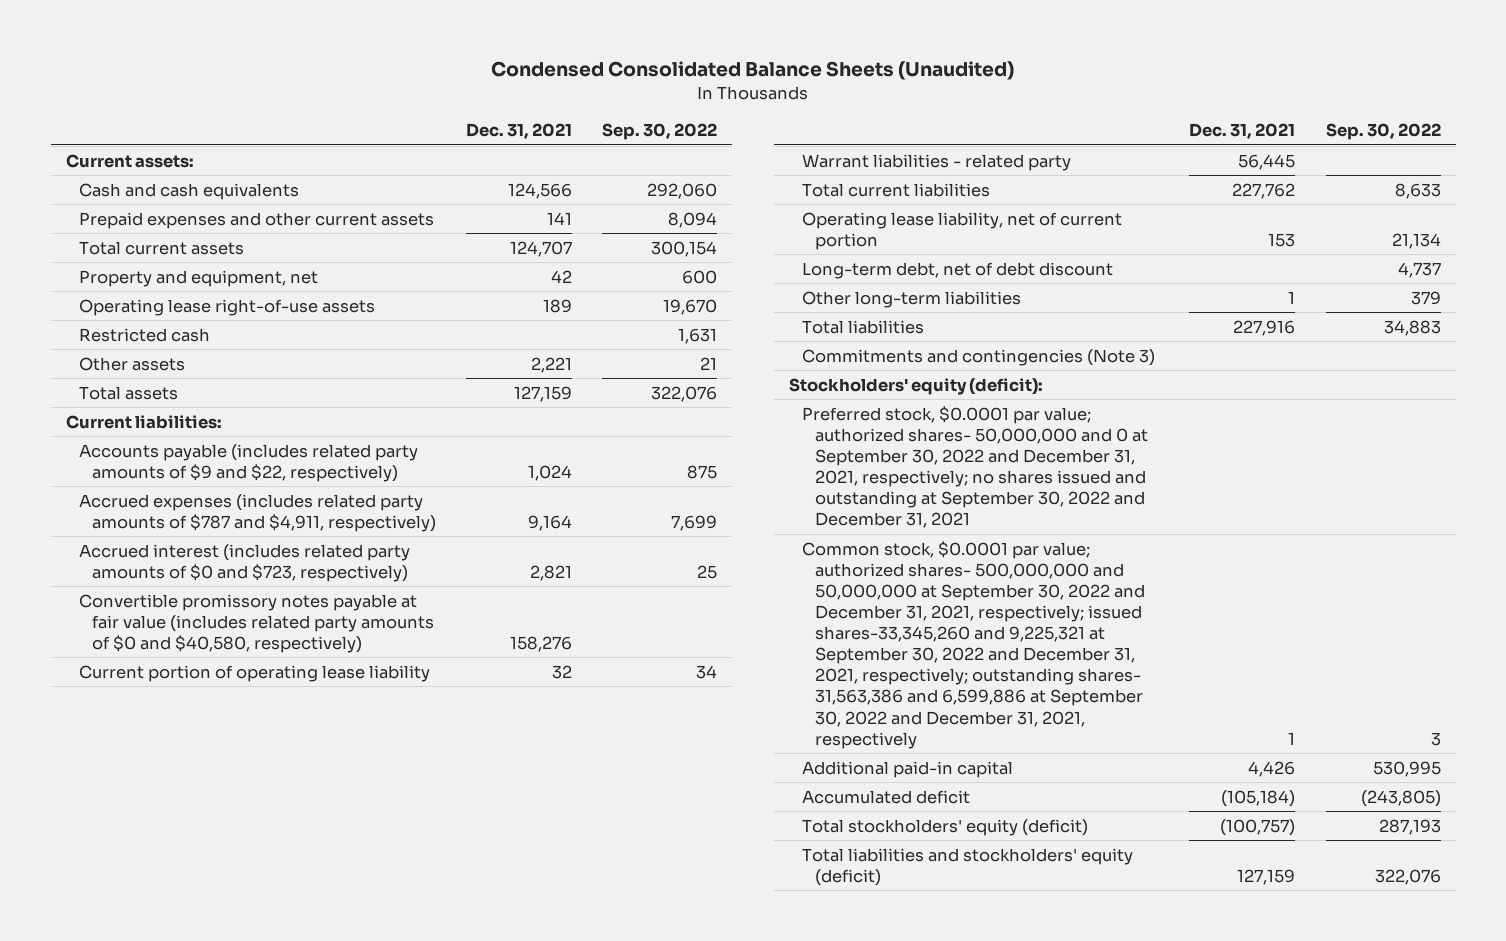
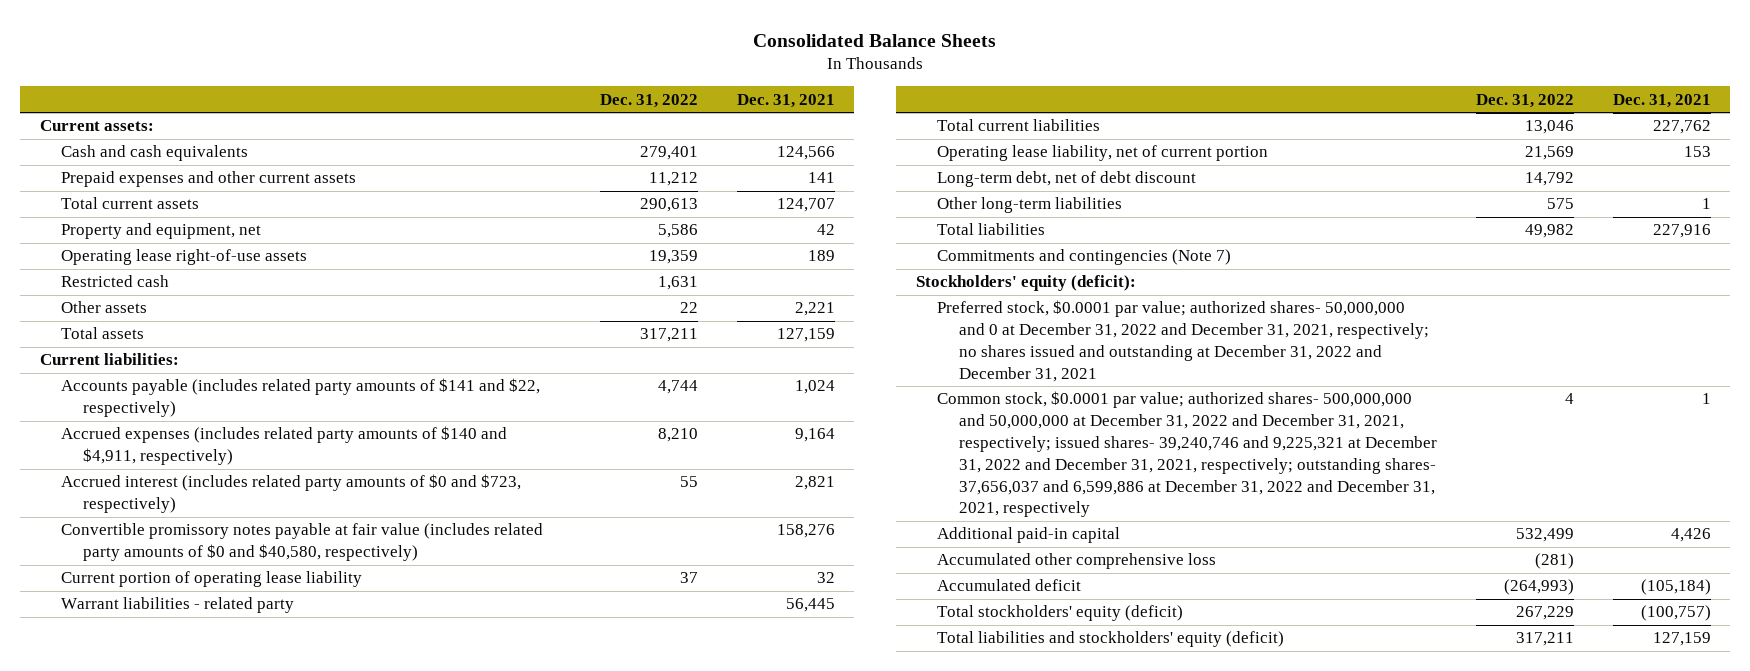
- Condensed Consolidated Balance Sheets (Unaudited)
+ Consolidated Balance Sheets
- | Dec. 31, 2021 | Sep. 30, 2022
+ | Dec. 31, 2022 | Dec. 31, 2021
- Accounts payable (includes related party amounts of $9 and $22, respectively) | 1,024 | 875
- Accrued expenses (includes related party amounts of $787 and $4,911, respectively) | 9,164 | 7,699
+ Accounts payable (includes related party amounts of $141 and $22, respectively) | 4,744 | 1,024
+ Accrued expenses (includes related party amounts of $140 and $4,911, respectively) | 8,210 | 9,164
- Commitments and contingencies (Note 3)
+ Commitments and contingencies (Note 7)
- Preferred stock, $0.0001 par value; authorized shares- 50,000,000 and 0 at September 30, 2022 and December 31, 2021, respectively; no shares issued and outstanding at September 30, 2022 and December 31, 2021
- Common stock, $0.0001 par value; authorized shares- 500,000,000 and 50,000,000 at September 30, 2022 and December 31, 2021, respectively; issued shares-33,345,260 and 9,225,321 at September 30, 2022 and December 31, 2021, respectively; outstanding shares- 31,563,386 and 6,599,886 at September 30, 2022 and December 31, 2021, respectively | 1 | 3
+ Preferred stock, $0.0001 par value; authorized shares- 50,000,000 and 0 at December 31, 2022 and December 31, 2021, respectively; no shares issued and outstanding at December 31, 2022 and December 31, 2021
+ Common stock, $0.0001 par value; authorized shares- 500,000,000 and 50,000,000 at December 31, 2022 and December 31, 2021, respectively; issued shares- 39,240,746 and 9,225,321 at December 31, 2022 and December 31, 2021, respectively; outstanding shares- 37,656,037 and 6,599,886 at December 31, 2022 and December 31, 2021, respectively | 4 | 1
+ Accumulated other comprehensive loss | (281) |

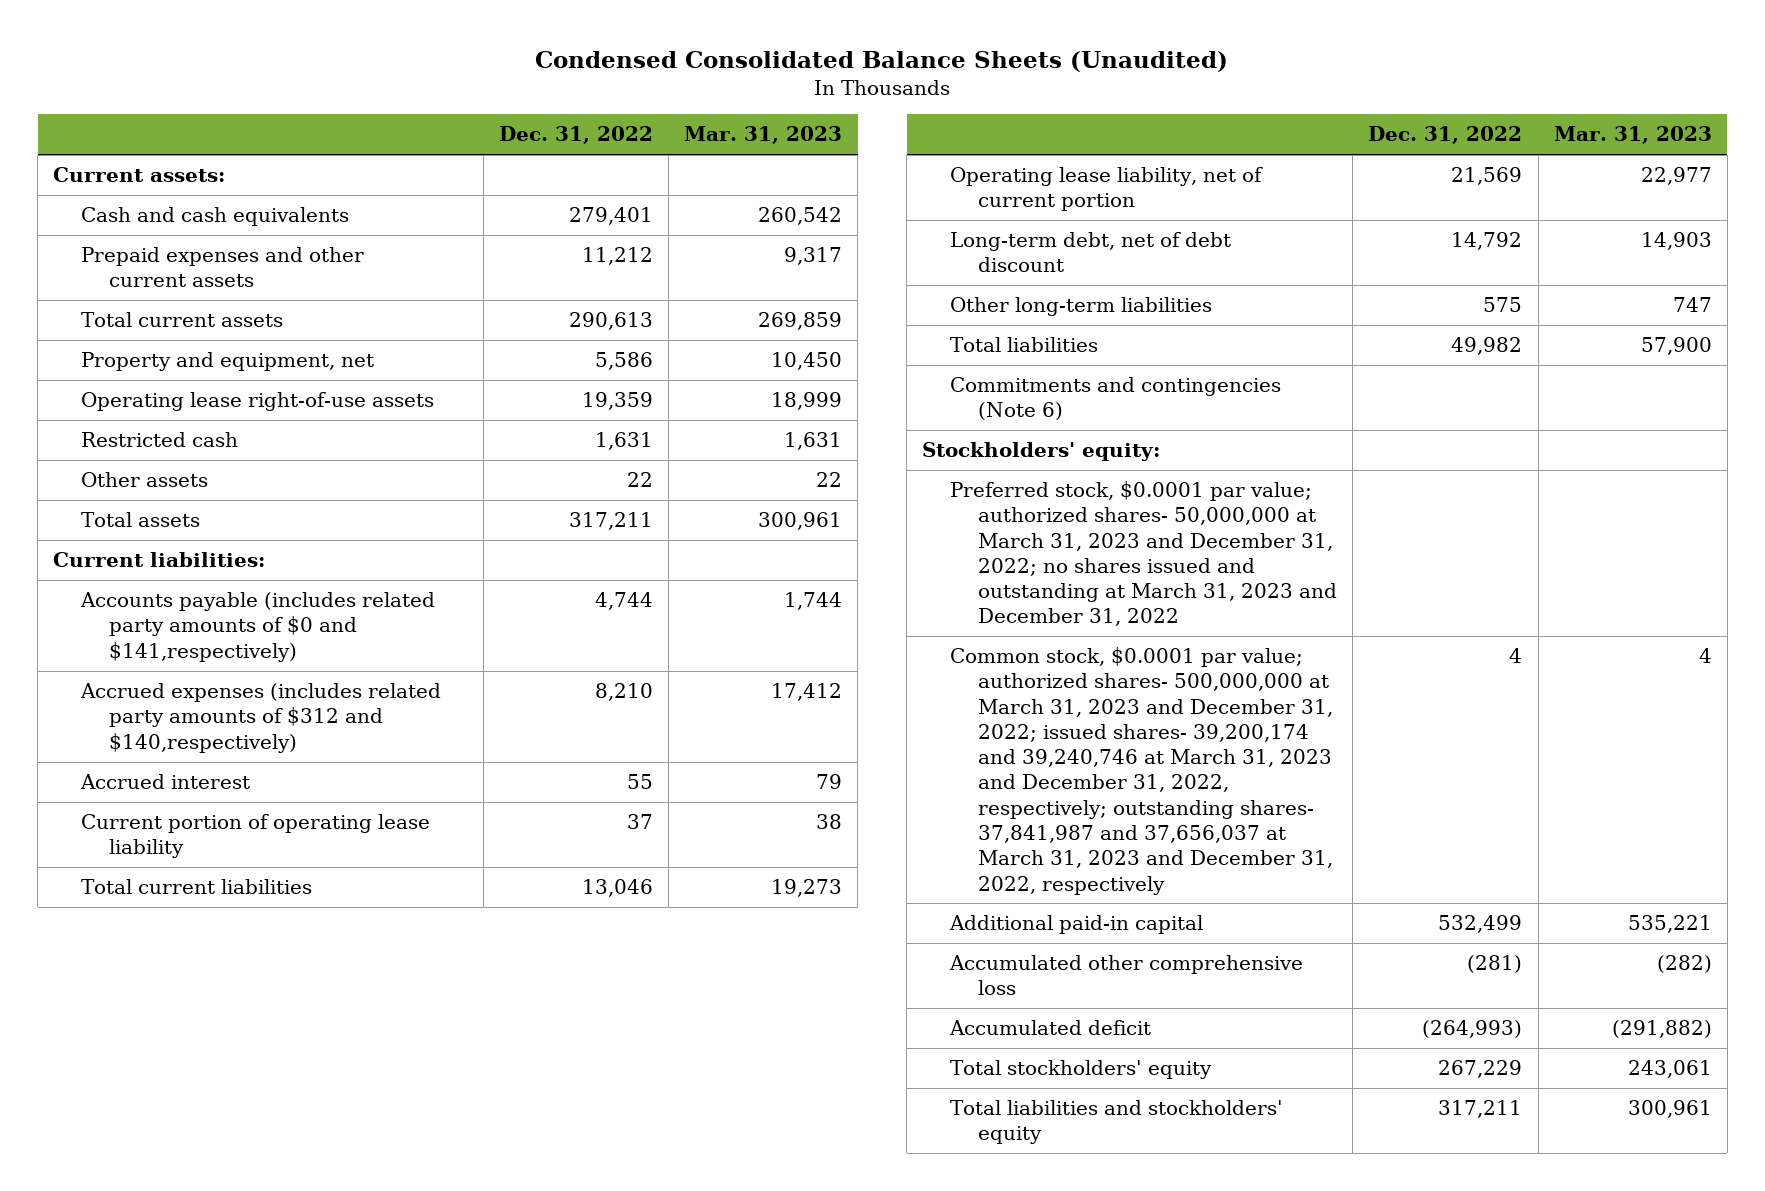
- Consolidated Balance Sheets
+ Condensed Consolidated Balance Sheets (Unaudited)
- | Dec. 31, 2022 | Dec. 31, 2021
+ | Dec. 31, 2022 | Mar. 31, 2023
- Accounts payable (includes related party amounts of $141 and $22, respectively) | 4,744 | 1,024
- Accrued expenses (includes related party amounts of $140 and $4,911, respectively) | 8,210 | 9,164
- Accrued interest (includes related party amounts of $0 and $723, respectively) | 55 | 2,821
- Convertible promissory notes payable at fair value (includes related party amounts of $0 and $40,580, respectively) | | 158,276
+ Accounts payable (includes related party amounts of $0 and $141,respectively) | 4,744 | 1,744
+ Accrued expenses (includes related party amounts of $312 and $140,respectively) | 8,210 | 17,412
+ Accrued interest | 55 | 79
- Warrant liabilities - related party | | 56,445
- Commitments and contingencies (Note 7)
- Stockholders' equity (deficit):
- Preferred stock, $0.0001 par value; authorized shares- 50,000,000 and 0 at December 31, 2022 and December 31, 2021, respectively; no shares issued and outstanding at December 31, 2022 and December 31, 2021
- Common stock, $0.0001 par value; authorized shares- 500,000,000 and 50,000,000 at December 31, 2022 and December 31, 2021, respectively; issued shares- 39,240,746 and 9,225,321 at December 31, 2022 and December 31, 2021, respectively; outstanding shares- 37,656,037 and 6,599,886 at December 31, 2022 and December 31, 2021, respectively | 4 | 1
+ Commitments and contingencies (Note 6)
+ Stockholders' equity:
+ Preferred stock, $0.0001 par value; authorized shares- 50,000,000 at March 31, 2023 and December 31, 2022; no shares issued and outstanding at March 31, 2023 and December 31, 2022
+ Common stock, $0.0001 par value; authorized shares- 500,000,000 at March 31, 2023 and December 31, 2022; issued shares- 39,200,174 and 39,240,746 at March 31, 2023 and December 31, 2022, respectively; outstanding shares- 37,841,987 and 37,656,037 at March 31, 2023 and December 31, 2022, respectively | 4 | 4
- Total stockholders' equity (deficit) | 267,229 | (100,757)
- Total liabilities and stockholders' equity (deficit) | 317,211 | 127,159
+ Total stockholders' equity | 267,229 | 243,061
+ Total liabilities and stockholders' equity | 317,211 | 300,961

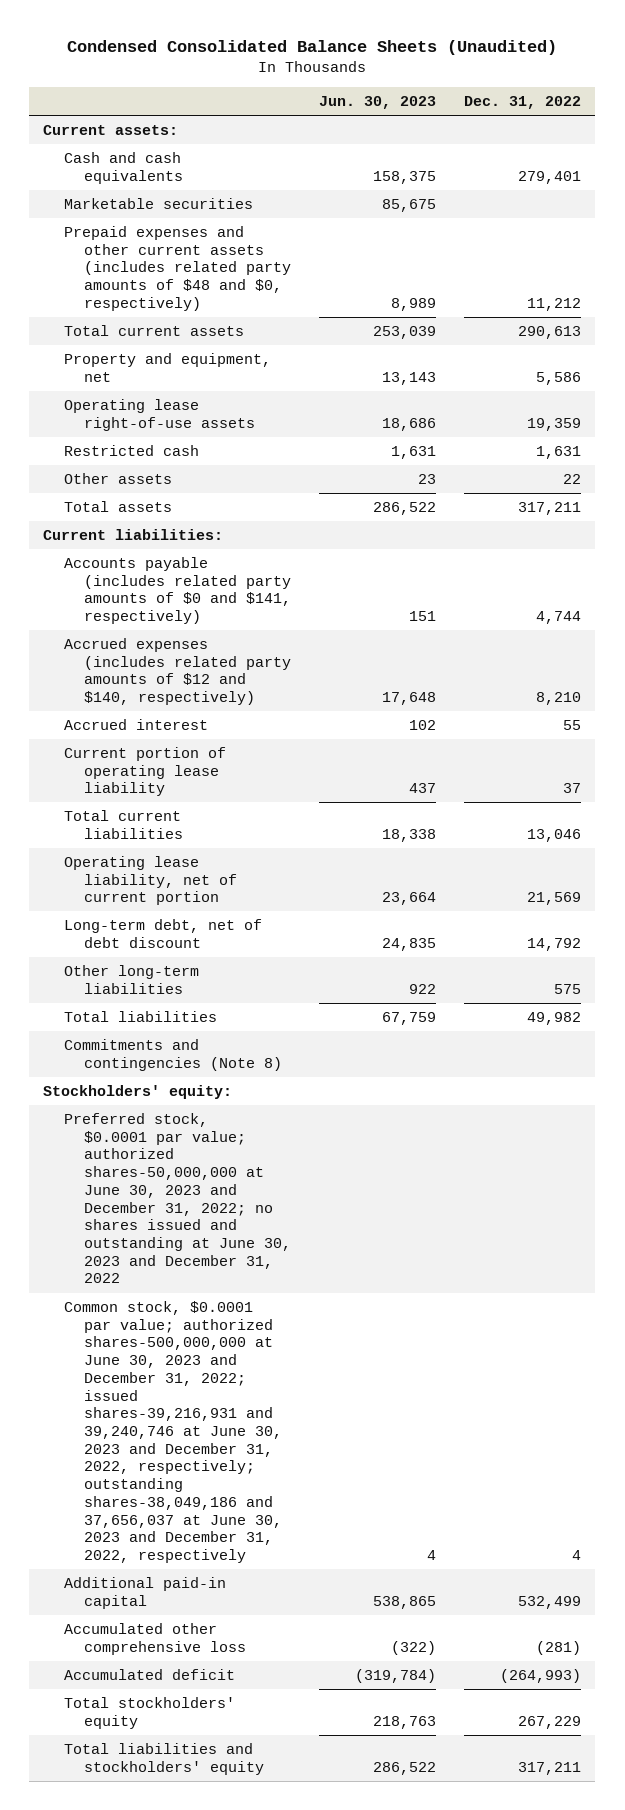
- | Dec. 31, 2022 | Mar. 31, 2023
+ | Jun. 30, 2023 | Dec. 31, 2022
- Prepaid expenses and other current assets | 11,212 | 9,317
+ Marketable securities | 85,675 |
+ Prepaid expenses and other current assets (includes related party amounts of $48 and $0, respectively) | 8,989 | 11,212
- Accounts payable (includes related party amounts of $0 and $141,respectively) | 4,744 | 1,744
- Accrued expenses (includes related party amounts of $312 and $140,respectively) | 8,210 | 17,412
+ Accounts payable (includes related party amounts of $0 and $141, respectively) | 151 | 4,744
+ Accrued expenses (includes related party amounts of $12 and $140, respectively) | 17,648 | 8,210
- Commitments and contingencies (Note 6)
+ Commitments and contingencies (Note 8)
- Preferred stock, $0.0001 par value; authorized shares- 50,000,000 at March 31, 2023 and December 31, 2022; no shares issued and outstanding at March 31, 2023 and December 31, 2022
- Common stock, $0.0001 par value; authorized shares- 500,000,000 at March 31, 2023 and December 31, 2022; issued shares- 39,200,174 and 39,240,746 at March 31, 2023 and December 31, 2022, respectively; outstanding shares- 37,841,987 and 37,656,037 at March 31, 2023 and December 31, 2022, respectively | 4 | 4
+ Preferred stock, $0.0001 par value; authorized shares-50,000,000 at June 30, 2023 and December 31, 2022; no shares issued and outstanding at June 30, 2023 and December 31, 2022
+ Common stock, $0.0001 par value; authorized shares-500,000,000 at June 30, 2023 and December 31, 2022; issued shares-39,216,931 and 39,240,746 at June 30, 2023 and December 31, 2022, respectively; outstanding shares-38,049,186 and 37,656,037 at June 30, 2023 and December 31, 2022, respectively | 4 | 4

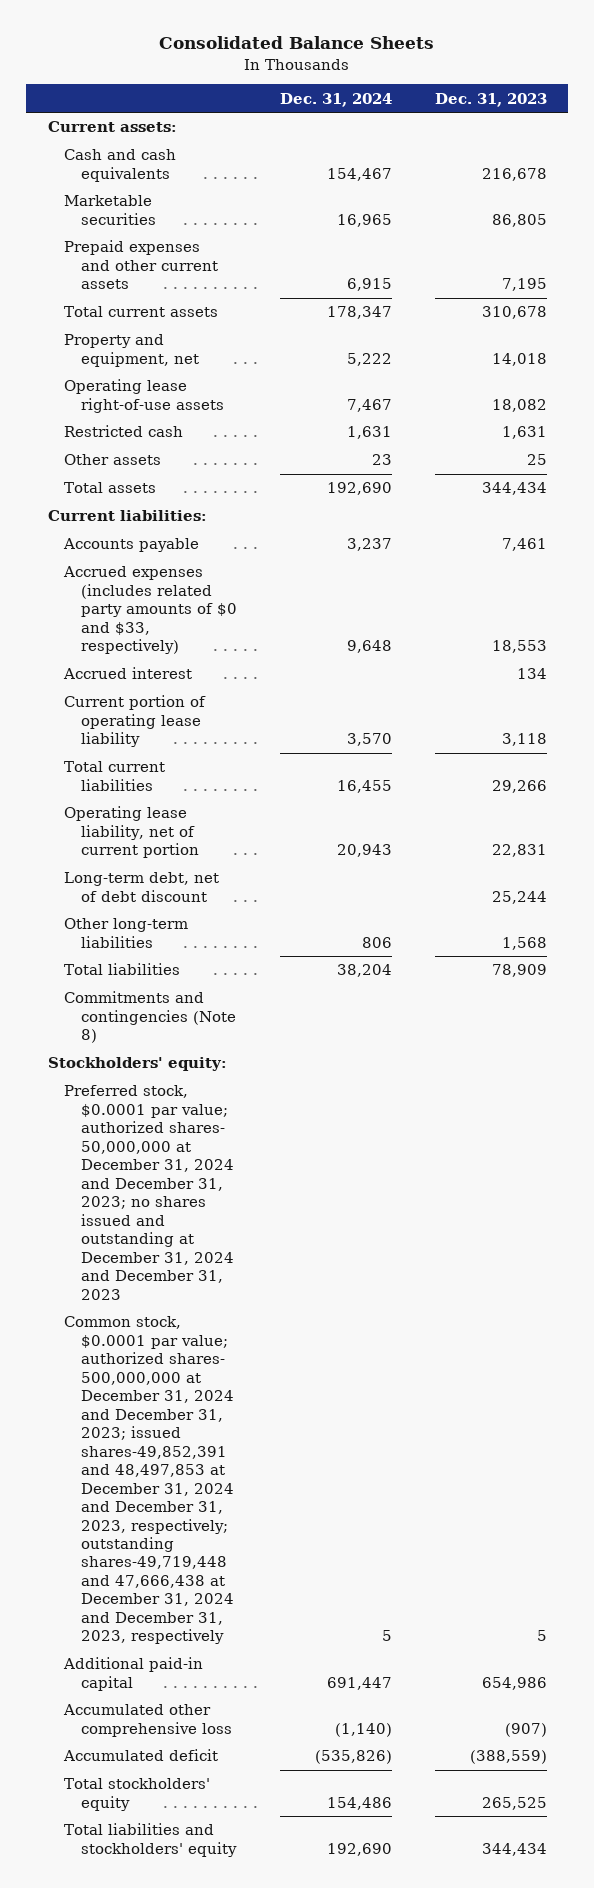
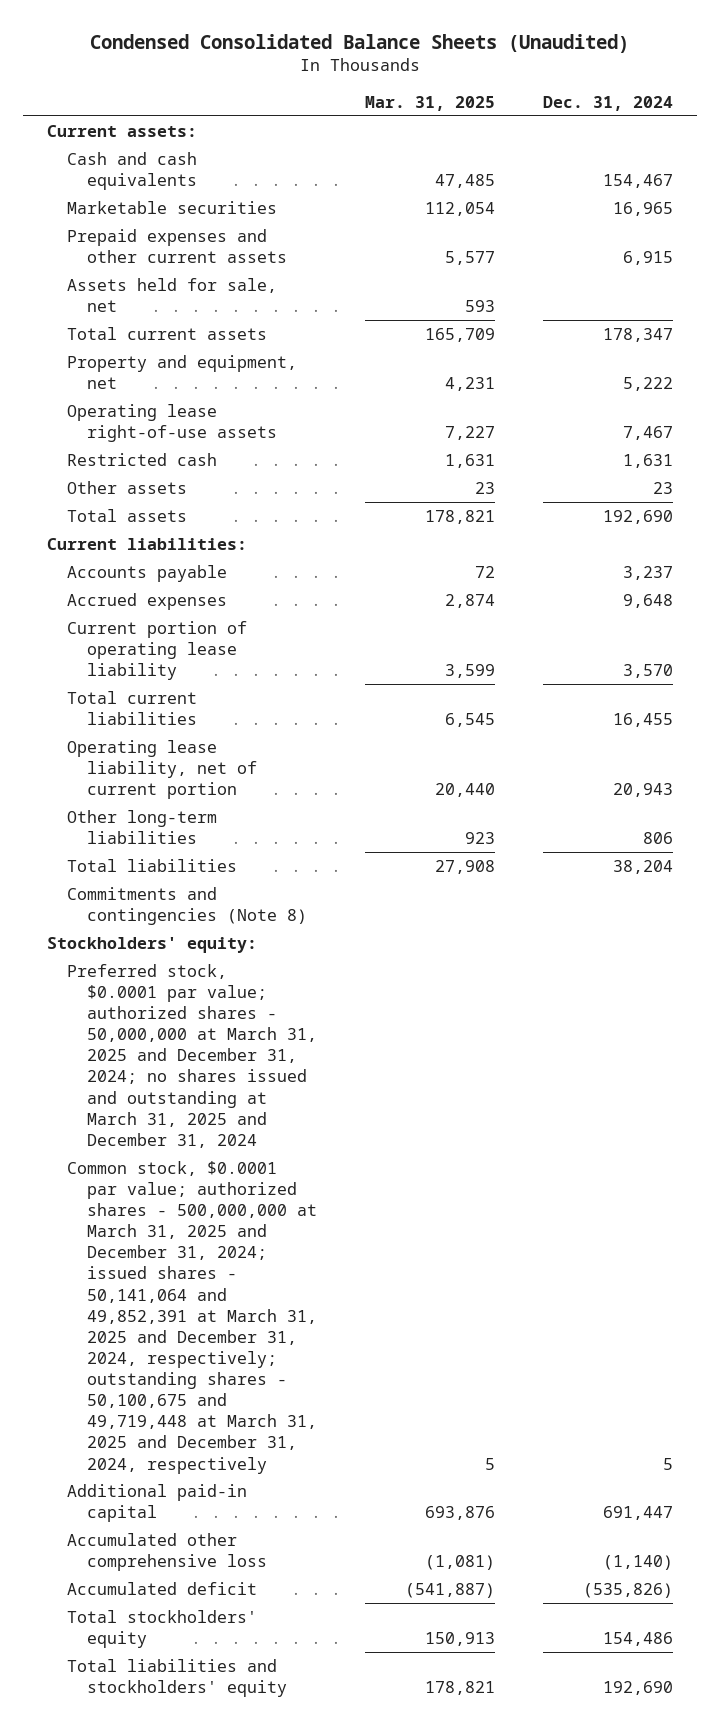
- Consolidated Balance Sheets
+ Condensed Consolidated Balance Sheets (Unaudited)
- | Dec. 31, 2024 | Dec. 31, 2023
+ | Mar. 31, 2025 | Dec. 31, 2024
+ Assets held for sale, net | 593 |
- Accrued expenses (includes related party amounts of $0 and $33, respectively) | 9,648 | 18,553
- Accrued interest | | 134
+ Accrued expenses | 2,874 | 9,648
- Long-term debt, net of debt discount | | 25,244
- Preferred stock, $0.0001 par value; authorized shares- 50,000,000 at December 31, 2024 and December 31, 2023; no shares issued and outstanding at December 31, 2024 and December 31, 2023
- Common stock, $0.0001 par value; authorized shares- 500,000,000 at December 31, 2024 and December 31, 2023; issued shares-49,852,391 and 48,497,853 at December 31, 2024 and December 31, 2023, respectively; outstanding shares-49,719,448 and 47,666,438 at December 31, 2024 and December 31, 2023, respectively | 5 | 5
+ Preferred stock, $0.0001 par value; authorized shares - 50,000,000 at March 31, 2025 and December 31, 2024; no shares issued and outstanding at March 31, 2025 and December 31, 2024
+ Common stock, $0.0001 par value; authorized shares - 500,000,000 at March 31, 2025 and December 31, 2024; issued shares - 50,141,064 and 49,852,391 at March 31, 2025 and December 31, 2024, respectively; outstanding shares - 50,100,675 and 49,719,448 at March 31, 2025 and December 31, 2024, respectively | 5 | 5

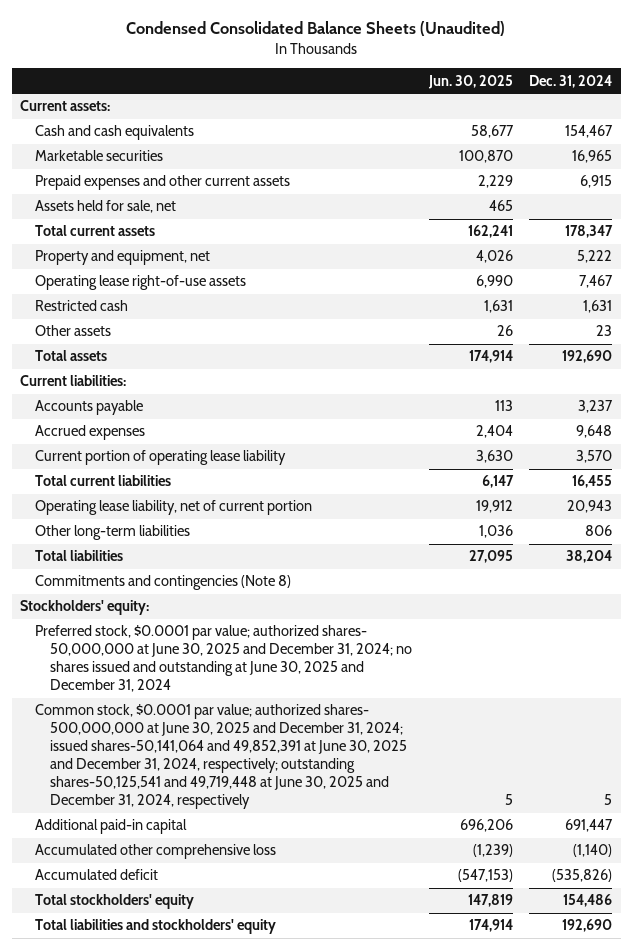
- | Mar. 31, 2025 | Dec. 31, 2024
+ | Jun. 30, 2025 | Dec. 31, 2024
- Preferred stock, $0.0001 par value; authorized shares - 50,000,000 at March 31, 2025 and December 31, 2024; no shares issued and outstanding at March 31, 2025 and December 31, 2024
- Common stock, $0.0001 par value; authorized shares - 500,000,000 at March 31, 2025 and December 31, 2024; issued shares - 50,141,064 and 49,852,391 at March 31, 2025 and December 31, 2024, respectively; outstanding shares - 50,100,675 and 49,719,448 at March 31, 2025 and December 31, 2024, respectively | 5 | 5
+ Preferred stock, $0.0001 par value; authorized shares- 50,000,000 at June 30, 2025 and December 31, 2024; no shares issued and outstanding at June 30, 2025 and December 31, 2024
+ Common stock, $0.0001 par value; authorized shares- 500,000,000 at June 30, 2025 and December 31, 2024; issued shares-50,141,064 and 49,852,391 at June 30, 2025 and December 31, 2024, respectively; outstanding shares-50,125,541 and 49,719,448 at June 30, 2025 and December 31, 2024, respectively | 5 | 5

